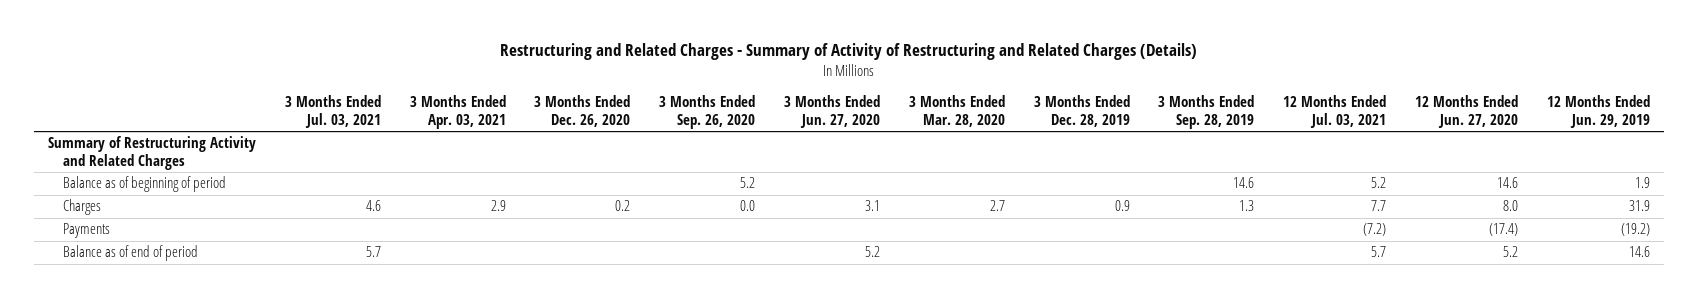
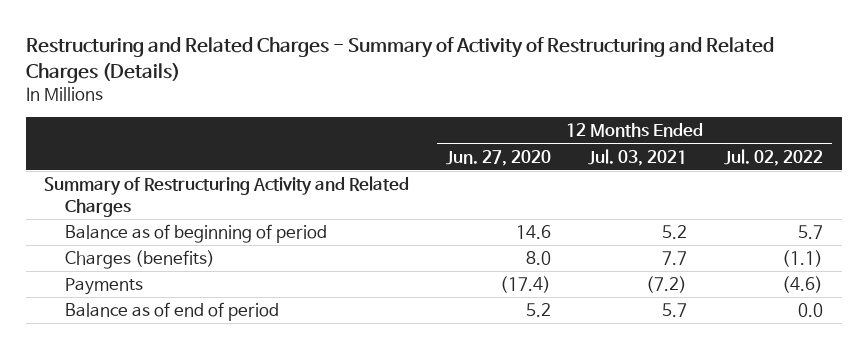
- | 3 Months Ended Jul. 03, 2021 | 3 Months Ended Apr. 03, 2021 | 3 Months Ended Dec. 26, 2020 | 3 Months Ended Sep. 26, 2020 | 3 Months Ended Jun. 27, 2020 | 3 Months Ended Mar. 28, 2020 | 3 Months Ended Dec. 28, 2019 | 3 Months Ended Sep. 28, 2019 | 12 Months Ended Jul. 03, 2021 | 12 Months Ended Jun. 27, 2020 | 12 Months Ended Jun. 29, 2019
+ | 12 Months Ended Jun. 27, 2020 | 12 Months Ended Jul. 03, 2021 | 12 Months Ended Jul. 02, 2022
- Charges | 4.6 | 2.9 | 0.2 | 0.0 | 3.1 | 2.7 | 0.9 | 1.3 | 7.7 | 8.0 | 31.9
+ Charges (benefits) | 8.0 | 7.7 | (1.1)

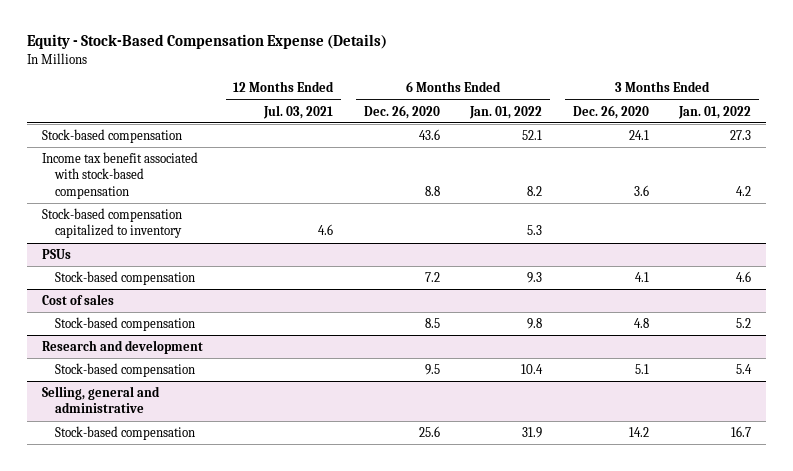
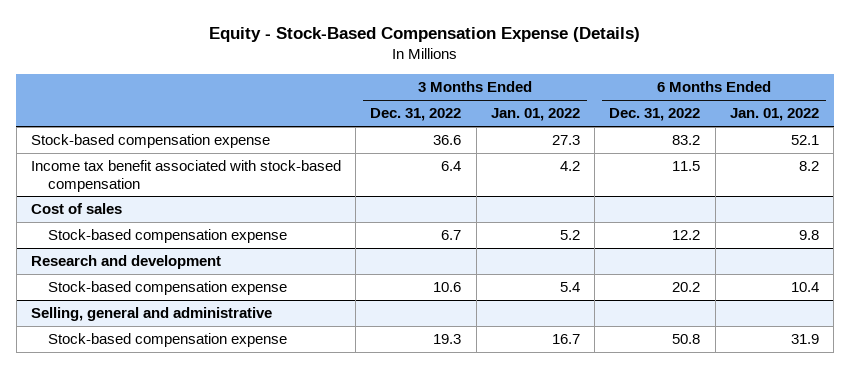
- | 12 Months Ended Jul. 03, 2021 | 6 Months Ended Dec. 26, 2020 | 6 Months Ended Jan. 01, 2022 | 3 Months Ended Dec. 26, 2020 | 3 Months Ended Jan. 01, 2022
+ | 3 Months Ended Dec. 31, 2022 | 3 Months Ended Jan. 01, 2022 | 6 Months Ended Dec. 31, 2022 | 6 Months Ended Jan. 01, 2022
- Stock-based compensation | | 43.6 | 52.1 | 24.1 | 27.3
+ Stock-based compensation expense | 36.6 | 27.3 | 83.2 | 52.1
- Stock-based compensation capitalized to inventory | 4.6 | | 5.3 | |
- PSUs
- Stock-based compensation | | 7.2 | 9.3 | 4.1 | 4.6
@ Cost of sales
- Stock-based compensation | | 8.5 | 9.8 | 4.8 | 5.2
+ Stock-based compensation expense | 6.7 | 5.2 | 12.2 | 9.8
@ Research and development
- Stock-based compensation | | 9.5 | 10.4 | 5.1 | 5.4
+ Stock-based compensation expense | 10.6 | 5.4 | 20.2 | 10.4
@ Selling, general and administrative
- Stock-based compensation | | 25.6 | 31.9 | 14.2 | 16.7
+ Stock-based compensation expense | 19.3 | 16.7 | 50.8 | 31.9

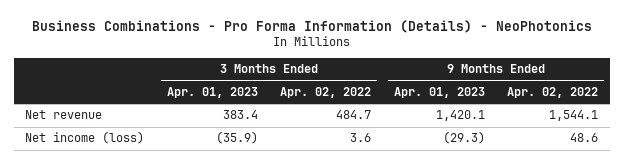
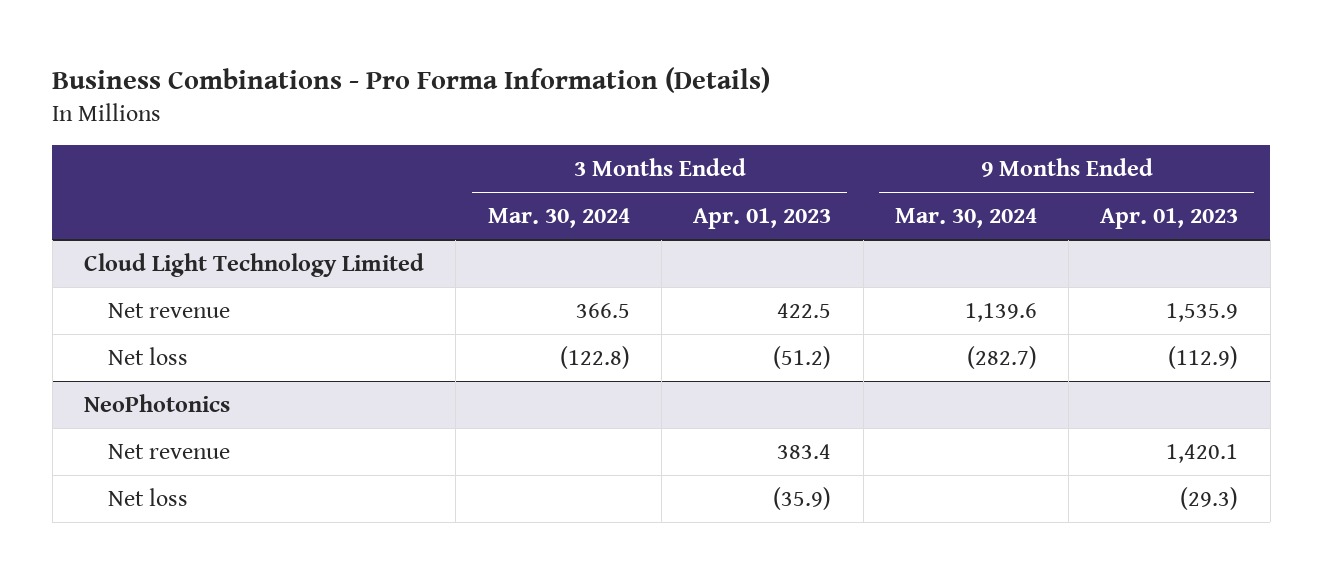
- Business Combinations - Pro Forma Information (Details) - NeoPhotonics
+ Business Combinations - Pro Forma Information (Details)
- | 3 Months Ended Apr. 01, 2023 | 3 Months Ended Apr. 02, 2022 | 9 Months Ended Apr. 01, 2023 | 9 Months Ended Apr. 02, 2022
+ | 3 Months Ended Mar. 30, 2024 | 3 Months Ended Apr. 01, 2023 | 9 Months Ended Mar. 30, 2024 | 9 Months Ended Apr. 01, 2023
+ Cloud Light Technology Limited
+ Net revenue | 366.5 | 422.5 | 1,139.6 | 1,535.9
+ Net loss | (122.8) | (51.2) | (282.7) | (112.9)
+ NeoPhotonics
- Net income (loss) | (35.9) | 3.6 | (29.3) | 48.6
+ Net loss | | (35.9) | | (29.3)

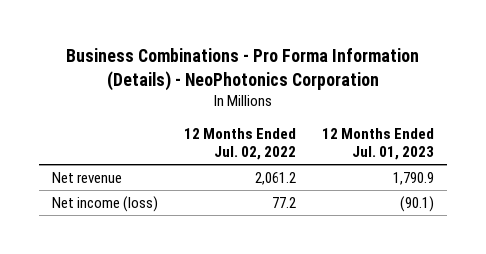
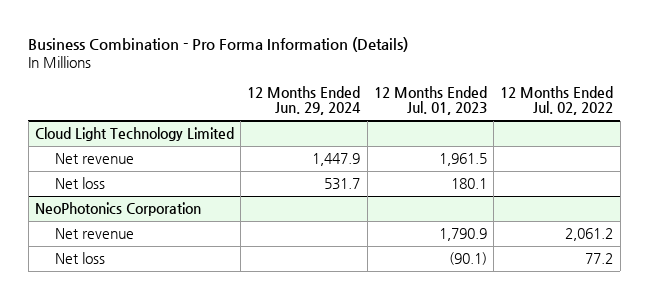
- Business Combinations - Pro Forma Information (Details) - NeoPhotonics Corporation
+ Business Combination - Pro Forma Information (Details)
- | 12 Months Ended Jul. 02, 2022 | 12 Months Ended Jul. 01, 2023
+ | 12 Months Ended Jun. 29, 2024 | 12 Months Ended Jul. 01, 2023 | 12 Months Ended Jul. 02, 2022
+ Cloud Light Technology Limited
+ Net revenue | 1,447.9 | 1,961.5 |
+ Net loss | 531.7 | 180.1 |
+ NeoPhotonics Corporation
- Net income (loss) | 77.2 | (90.1)
+ Net loss | | (90.1) | 77.2

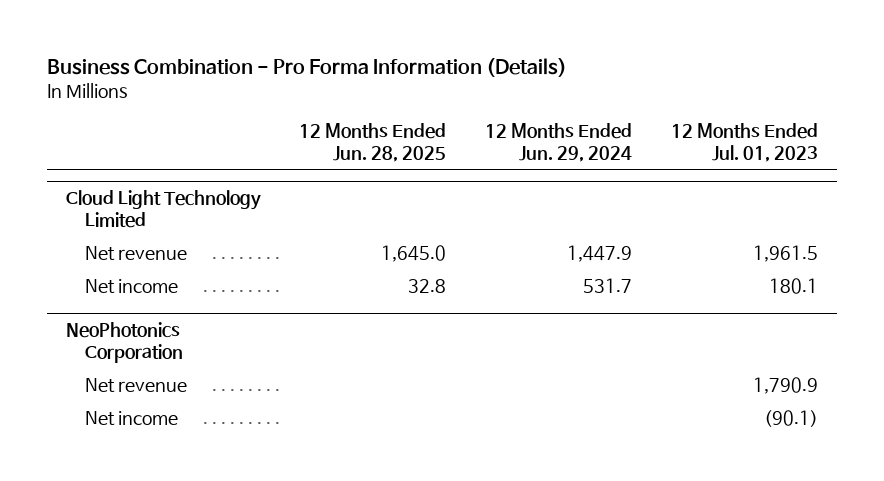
- | 12 Months Ended Jun. 29, 2024 | 12 Months Ended Jul. 01, 2023 | 12 Months Ended Jul. 02, 2022
+ | 12 Months Ended Jun. 28, 2025 | 12 Months Ended Jun. 29, 2024 | 12 Months Ended Jul. 01, 2023
@ Cloud Light Technology Limited
- Net loss | 531.7 | 180.1 |
+ Net income | 32.8 | 531.7 | 180.1
@ NeoPhotonics Corporation
- Net loss | | (90.1) | 77.2
+ Net income | | | (90.1)

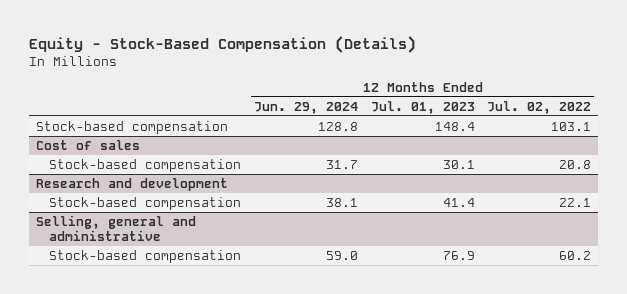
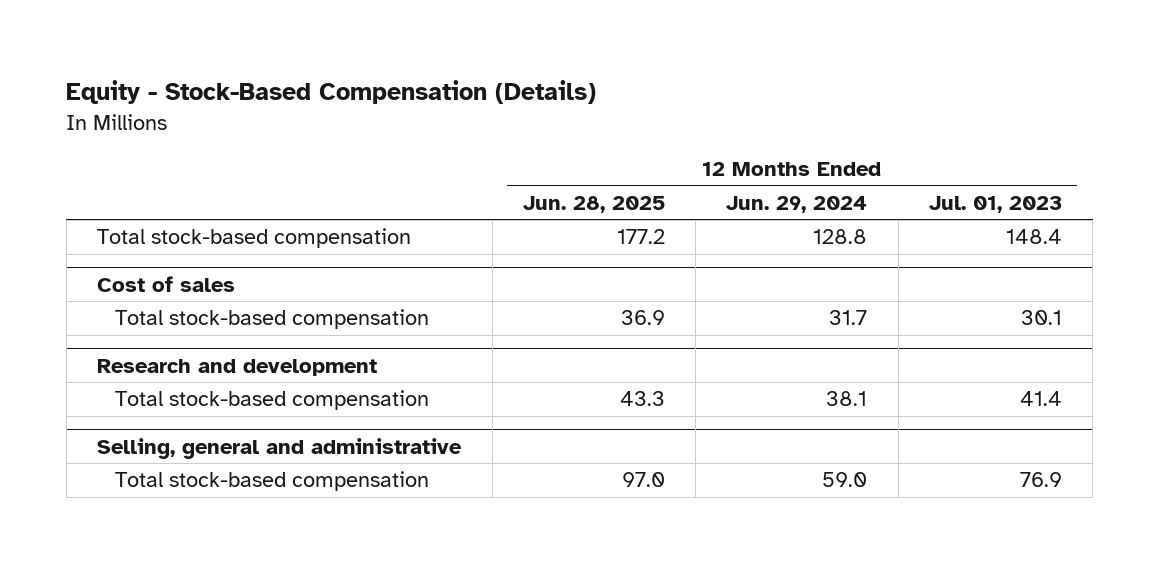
- | 12 Months Ended Jun. 29, 2024 | 12 Months Ended Jul. 01, 2023 | 12 Months Ended Jul. 02, 2022
+ | 12 Months Ended Jun. 28, 2025 | 12 Months Ended Jun. 29, 2024 | 12 Months Ended Jul. 01, 2023
- Stock-based compensation | 128.8 | 148.4 | 103.1
+ Total stock-based compensation | 177.2 | 128.8 | 148.4
@ Cost of sales
- Stock-based compensation | 31.7 | 30.1 | 20.8
+ Total stock-based compensation | 36.9 | 31.7 | 30.1
@ Research and development
- Stock-based compensation | 38.1 | 41.4 | 22.1
+ Total stock-based compensation | 43.3 | 38.1 | 41.4
@ Selling, general and administrative
- Stock-based compensation | 59.0 | 76.9 | 60.2
+ Total stock-based compensation | 97.0 | 59.0 | 76.9

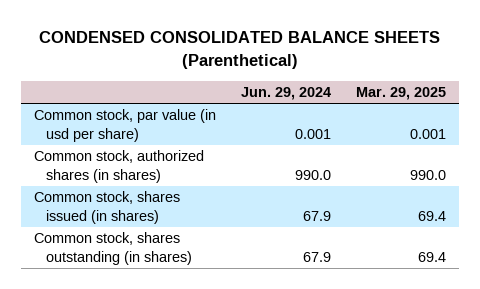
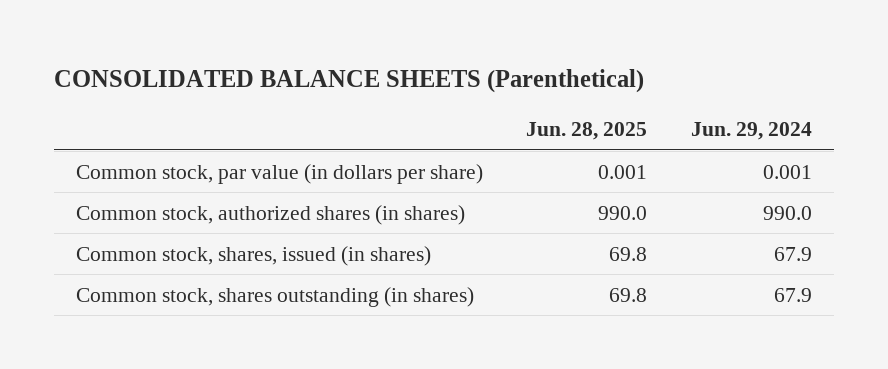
- CONDENSED CONSOLIDATED BALANCE SHEETS (Parenthetical)
+ CONSOLIDATED BALANCE SHEETS (Parenthetical)
- | Jun. 29, 2024 | Mar. 29, 2025
+ | Jun. 28, 2025 | Jun. 29, 2024
- Common stock, par value (in usd per share) | 0.001 | 0.001
+ Common stock, par value (in dollars per share) | 0.001 | 0.001
- Common stock, shares issued (in shares) | 67.9 | 69.4
+ Common stock, shares, issued (in shares) | 69.8 | 67.9

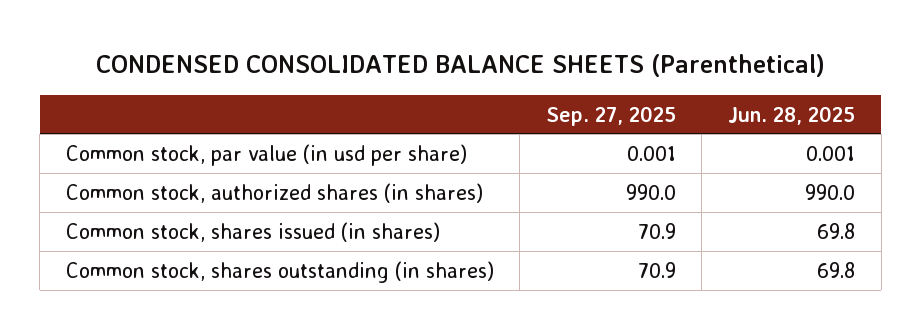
- CONSOLIDATED BALANCE SHEETS (Parenthetical)
+ CONDENSED CONSOLIDATED BALANCE SHEETS (Parenthetical)
- | Jun. 28, 2025 | Jun. 29, 2024
+ | Sep. 27, 2025 | Jun. 28, 2025
- Common stock, par value (in dollars per share) | 0.001 | 0.001
+ Common stock, par value (in usd per share) | 0.001 | 0.001
- Common stock, shares, issued (in shares) | 69.8 | 67.9
+ Common stock, shares issued (in shares) | 70.9 | 69.8

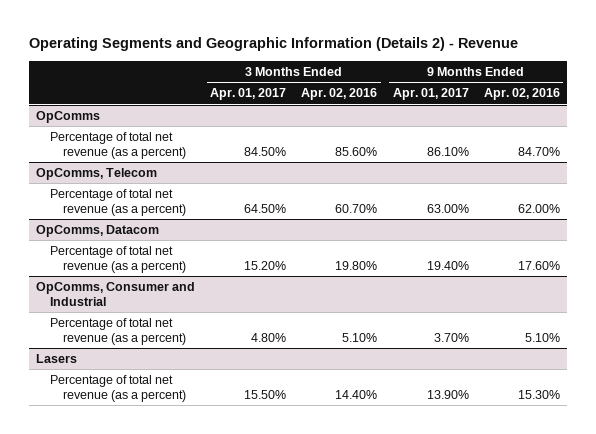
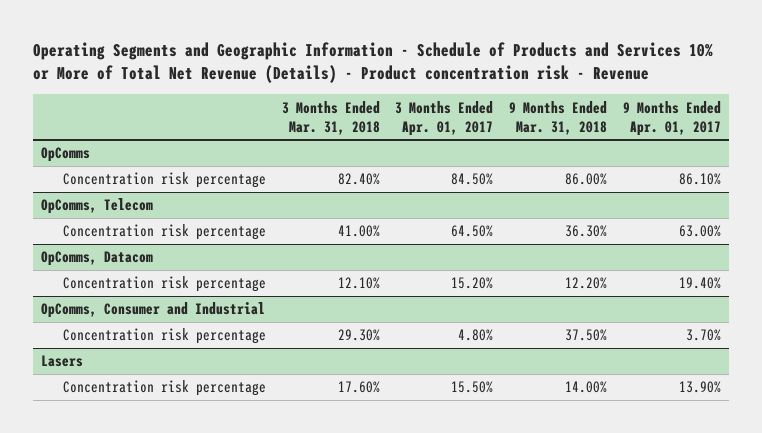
- Operating Segments and Geographic Information (Details 2) - Revenue
+ Operating Segments and Geographic Information - Schedule of Products and Services 10% or More of Total Net Revenue (Details) - Product concentration risk - Revenue
- | 3 Months Ended Apr. 01, 2017 | 3 Months Ended Apr. 02, 2016 | 9 Months Ended Apr. 01, 2017 | 9 Months Ended Apr. 02, 2016
+ | 3 Months Ended Mar. 31, 2018 | 3 Months Ended Apr. 01, 2017 | 9 Months Ended Mar. 31, 2018 | 9 Months Ended Apr. 01, 2017
@ OpComms
- Percentage of total net revenue (as a percent) | 84.50% | 85.60% | 86.10% | 84.70%
+ Concentration risk percentage | 82.40% | 84.50% | 86.00% | 86.10%
@ OpComms, Telecom
- Percentage of total net revenue (as a percent) | 64.50% | 60.70% | 63.00% | 62.00%
+ Concentration risk percentage | 41.00% | 64.50% | 36.30% | 63.00%
@ OpComms, Datacom
- Percentage of total net revenue (as a percent) | 15.20% | 19.80% | 19.40% | 17.60%
+ Concentration risk percentage | 12.10% | 15.20% | 12.20% | 19.40%
@ OpComms, Consumer and Industrial
- Percentage of total net revenue (as a percent) | 4.80% | 5.10% | 3.70% | 5.10%
+ Concentration risk percentage | 29.30% | 4.80% | 37.50% | 3.70%
@ Lasers
- Percentage of total net revenue (as a percent) | 15.50% | 14.40% | 13.90% | 15.30%
+ Concentration risk percentage | 17.60% | 15.50% | 14.00% | 13.90%

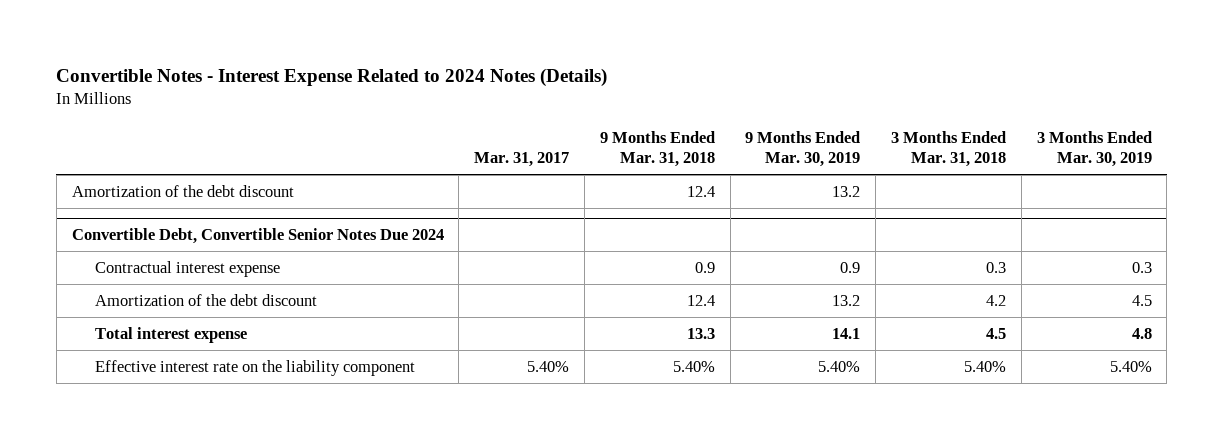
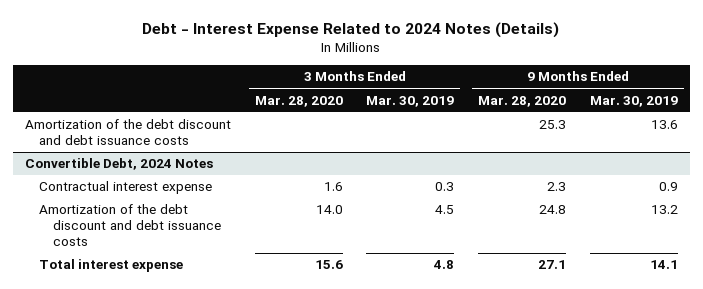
- Convertible Notes - Interest Expense Related to 2024 Notes (Details)
+ Debt - Interest Expense Related to 2024 Notes (Details)
- | Mar. 31, 2017 | 9 Months Ended Mar. 31, 2018 | 9 Months Ended Mar. 30, 2019 | 3 Months Ended Mar. 31, 2018 | 3 Months Ended Mar. 30, 2019
+ | 3 Months Ended Mar. 28, 2020 | 3 Months Ended Mar. 30, 2019 | 9 Months Ended Mar. 28, 2020 | 9 Months Ended Mar. 30, 2019
- Amortization of the debt discount | | 12.4 | 13.2 | |
- Convertible Debt, Convertible Senior Notes Due 2024
+ Amortization of the debt discount and debt issuance costs | | | 25.3 | 13.6
+ Convertible Debt, 2024 Notes
- Amortization of the debt discount | | 12.4 | 13.2 | 4.2 | 4.5
+ Amortization of the debt discount and debt issuance costs | 14.0 | 4.5 | 24.8 | 13.2
- Effective interest rate on the liability component | 5.40% | 5.40% | 5.40% | 5.40% | 5.40%

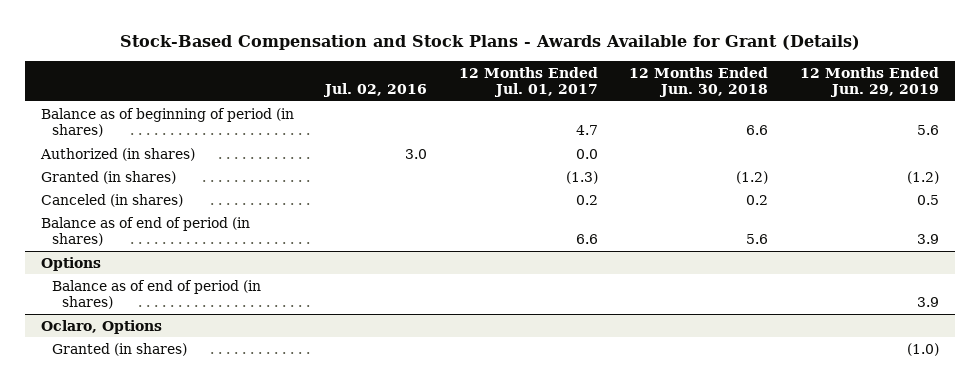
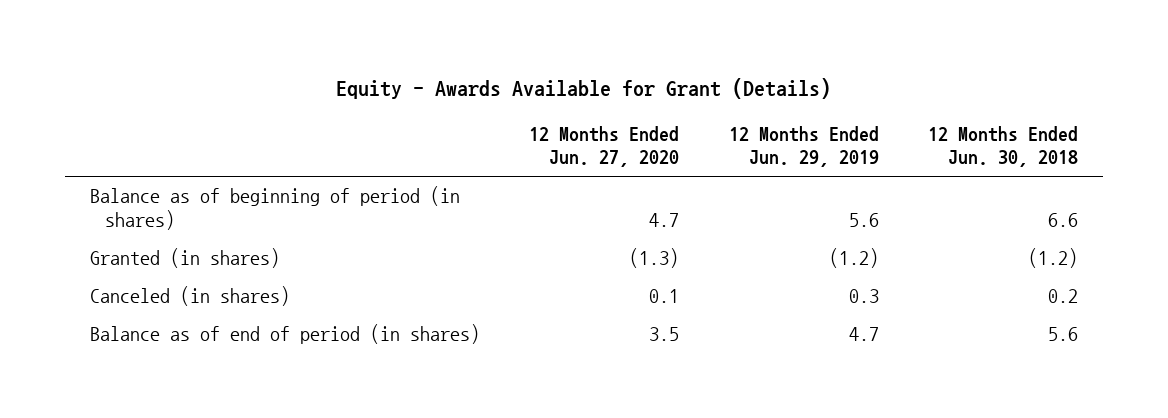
- Stock-Based Compensation and Stock Plans - Awards Available for Grant (Details)
+ Equity - Awards Available for Grant (Details)
- | Jul. 02, 2016 | 12 Months Ended Jul. 01, 2017 | 12 Months Ended Jun. 30, 2018 | 12 Months Ended Jun. 29, 2019
+ | 12 Months Ended Jun. 27, 2020 | 12 Months Ended Jun. 29, 2019 | 12 Months Ended Jun. 30, 2018
- Authorized (in shares) | 3.0 | 0.0 | |
- Canceled (in shares) | | 0.2 | 0.2 | 0.5
- Balance as of end of period (in shares) | | 6.6 | 5.6 | 3.9
- Options
- Balance as of end of period (in shares) | | | | 3.9
- Oclaro, Options
- Granted (in shares) | | | | (1.0)
+ Canceled (in shares) | 0.1 | 0.3 | 0.2
+ Balance as of end of period (in shares) | 3.5 | 4.7 | 5.6

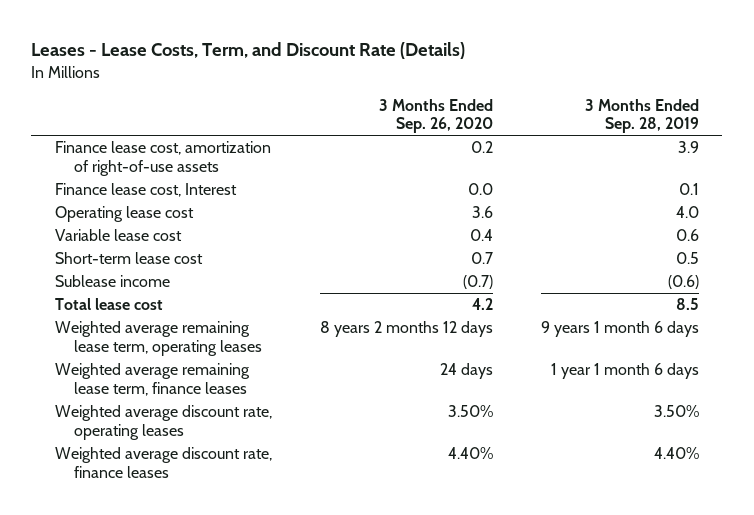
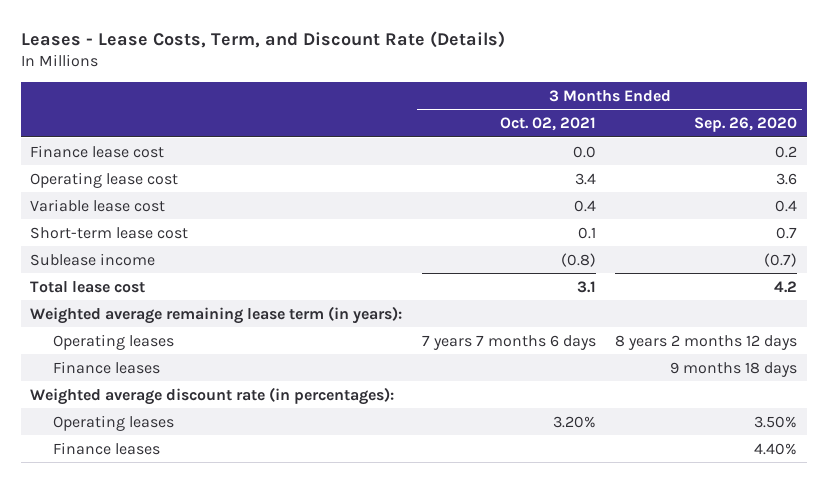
- | 3 Months Ended Sep. 26, 2020 | 3 Months Ended Sep. 28, 2019
+ | 3 Months Ended Oct. 02, 2021 | 3 Months Ended Sep. 26, 2020
- Finance lease cost, amortization of right-of-use assets | 0.2 | 3.9
- Finance lease cost, Interest | 0.0 | 0.1
+ Finance lease cost | 0.0 | 0.2
- Weighted average remaining lease term, operating leases | 8 years 2 months 12 days | 9 years 1 month 6 days
- Weighted average remaining lease term, finance leases | 24 days | 1 year 1 month 6 days
- Weighted average discount rate, operating leases | 3.50% | 3.50%
- Weighted average discount rate, finance leases | 4.40% | 4.40%
+ Weighted average remaining lease term (in years):
+ Operating leases | 7 years 7 months 6 days | 8 years 2 months 12 days
+ Finance leases | | 9 months 18 days
+ Weighted average discount rate (in percentages):
+ Operating leases | 3.20% | 3.50%
+ Finance leases | | 4.40%

